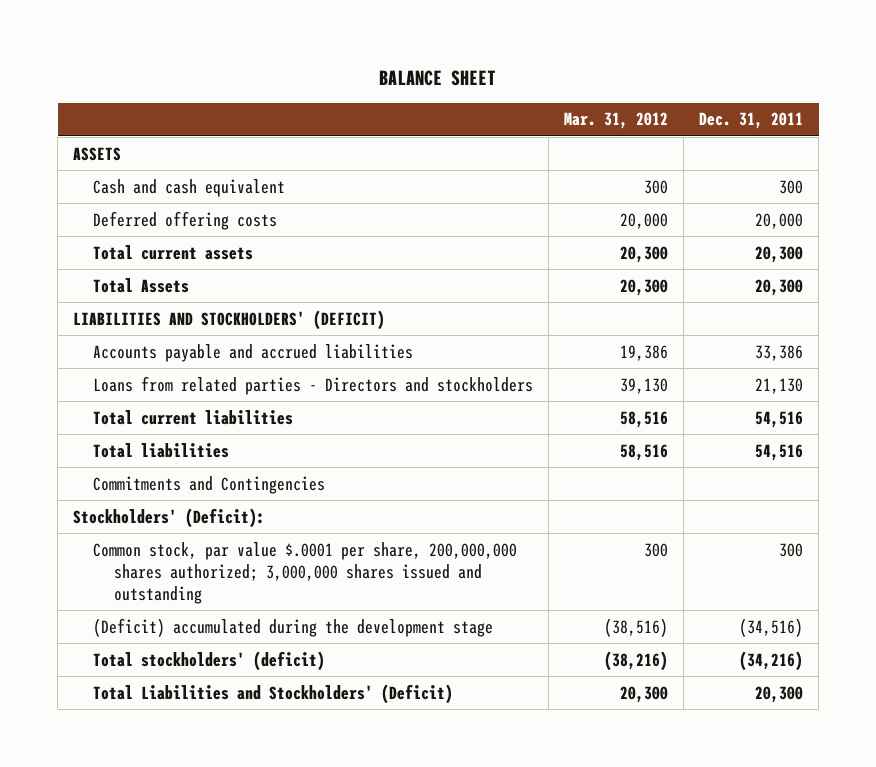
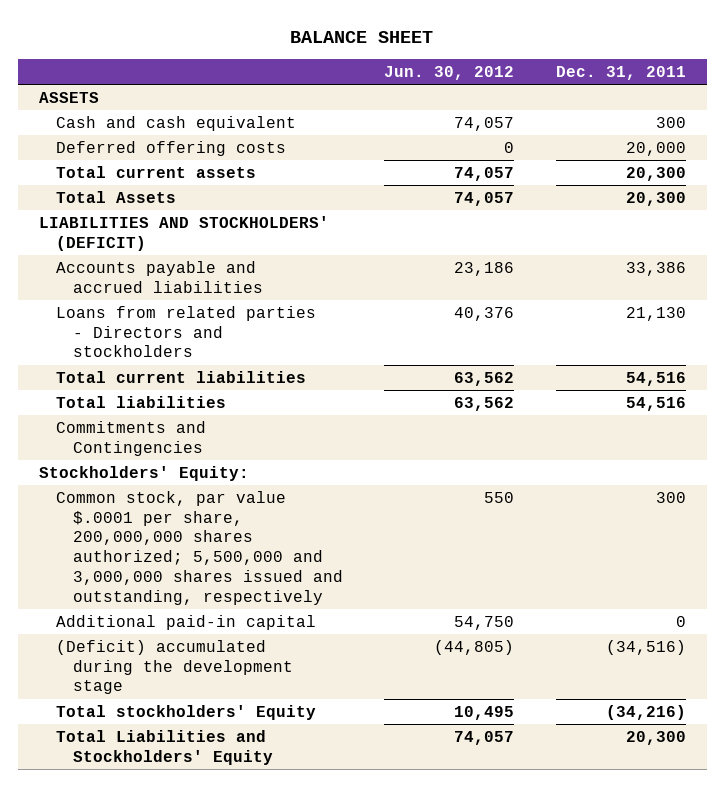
- | Mar. 31, 2012 | Dec. 31, 2011
+ | Jun. 30, 2012 | Dec. 31, 2011
- Stockholders' (Deficit):
- Common stock, par value $.0001 per share, 200,000,000 shares authorized; 3,000,000 shares issued and outstanding | 300 | 300
+ Stockholders' Equity:
+ Common stock, par value $.0001 per share, 200,000,000 shares authorized; 5,500,000 and 3,000,000 shares issued and outstanding, respectively | 550 | 300
+ Additional paid-in capital | 54,750 | 0
- Total stockholders' (deficit) | (38,216) | (34,216)
- Total Liabilities and Stockholders' (Deficit) | 20,300 | 20,300
+ Total stockholders' Equity | 10,495 | (34,216)
+ Total Liabilities and Stockholders' Equity | 74,057 | 20,300

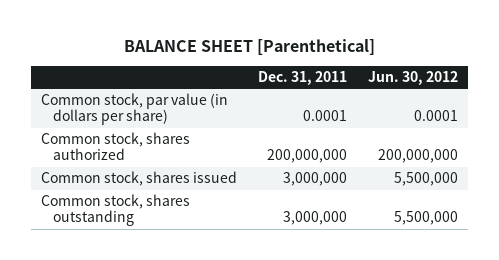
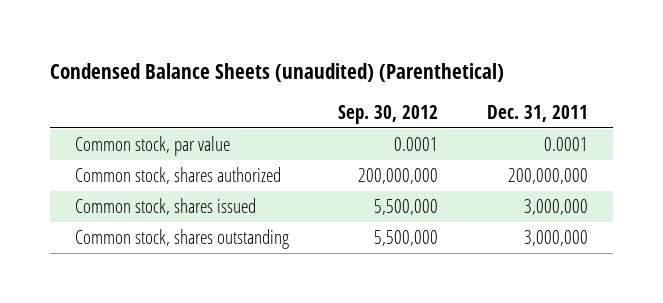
- BALANCE SHEET [Parenthetical]
+ Condensed Balance Sheets (unaudited) (Parenthetical)
- | Dec. 31, 2011 | Jun. 30, 2012
+ | Sep. 30, 2012 | Dec. 31, 2011
- Common stock, par value (in dollars per share) | 0.0001 | 0.0001
+ Common stock, par value | 0.0001 | 0.0001

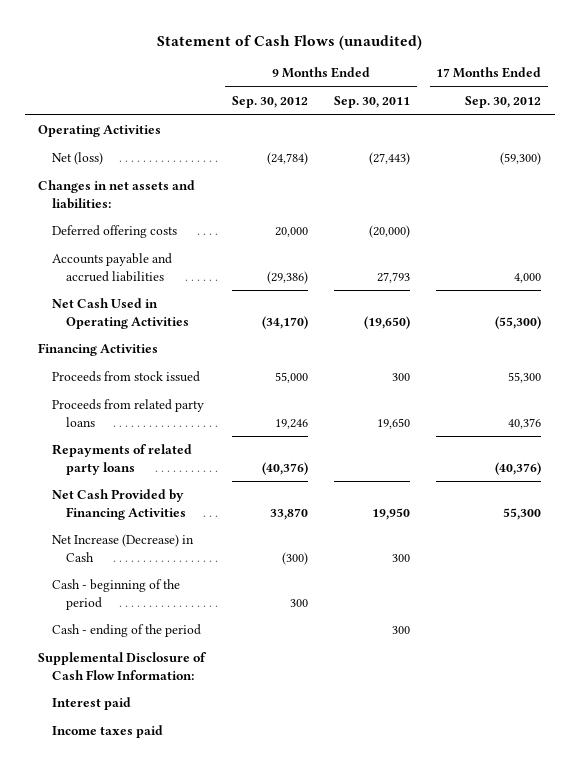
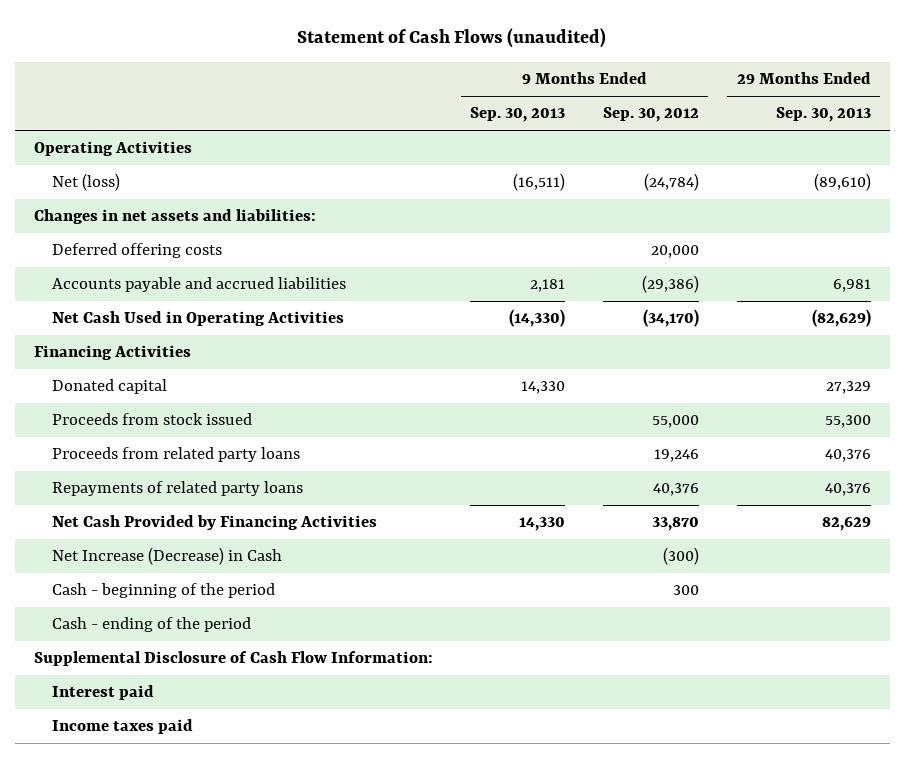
- | 9 Months Ended Sep. 30, 2012 | 9 Months Ended Sep. 30, 2011 | 17 Months Ended Sep. 30, 2012
+ | 9 Months Ended Sep. 30, 2013 | 9 Months Ended Sep. 30, 2012 | 29 Months Ended Sep. 30, 2013
+ Donated capital | 14,330 | | 27,329
- Repayments of related party loans | (40,376) | | (40,376)
+ Repayments of related party loans | | 40,376 | 40,376

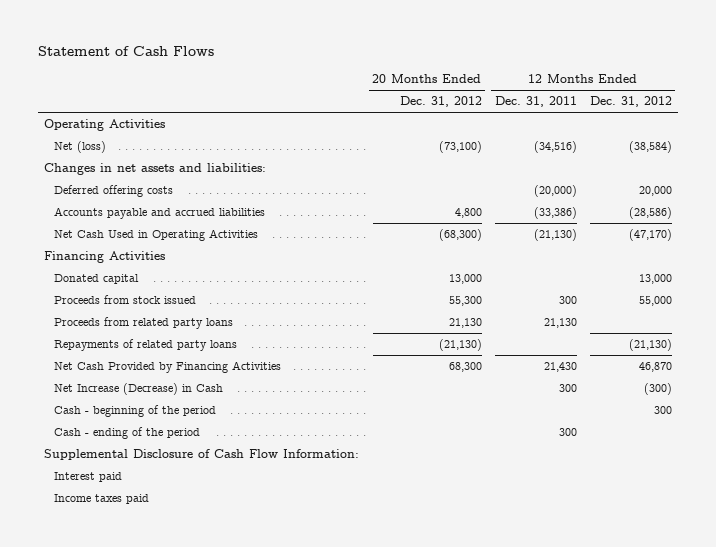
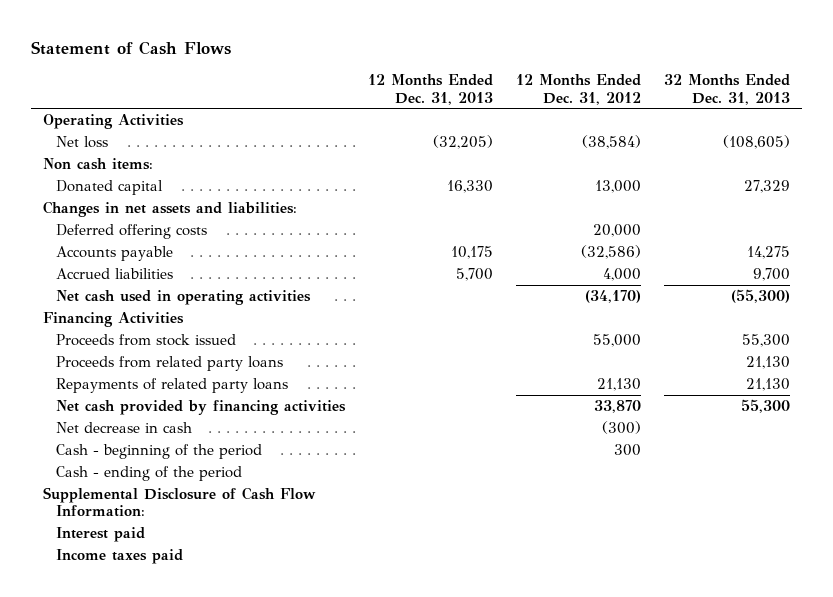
- | 20 Months Ended Dec. 31, 2012 | 12 Months Ended Dec. 31, 2011 | 12 Months Ended Dec. 31, 2012
+ | 12 Months Ended Dec. 31, 2013 | 12 Months Ended Dec. 31, 2012 | 32 Months Ended Dec. 31, 2013
- Net (loss) | (73,100) | (34,516) | (38,584)
+ Net loss | (32,205) | (38,584) | (108,605)
+ Non cash items:
moved up: Donated capital | 16,330 | 13,000 | 27,329
- Accounts payable and accrued liabilities | 4,800 | (33,386) | (28,586)
- Net Cash Used in Operating Activities | (68,300) | (21,130) | (47,170)
+ Accounts payable | 10,175 | (32,586) | 14,275
+ Accrued liabilities | 5,700 | 4,000 | 9,700
+ Net cash used in operating activities | | (34,170) | (55,300)
- Repayments of related party loans | (21,130) | | (21,130)
- Net Cash Provided by Financing Activities | 68,300 | 21,430 | 46,870
- Net Increase (Decrease) in Cash | | 300 | (300)
+ Repayments of related party loans | | 21,130 | 21,130
+ Net cash provided by financing activities | | 33,870 | 55,300
+ Net decrease in cash | | (300) |

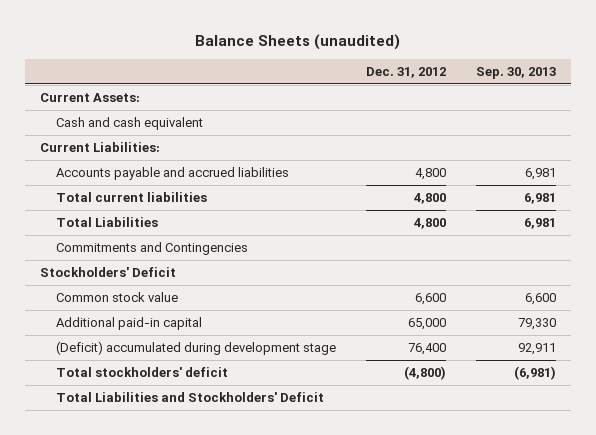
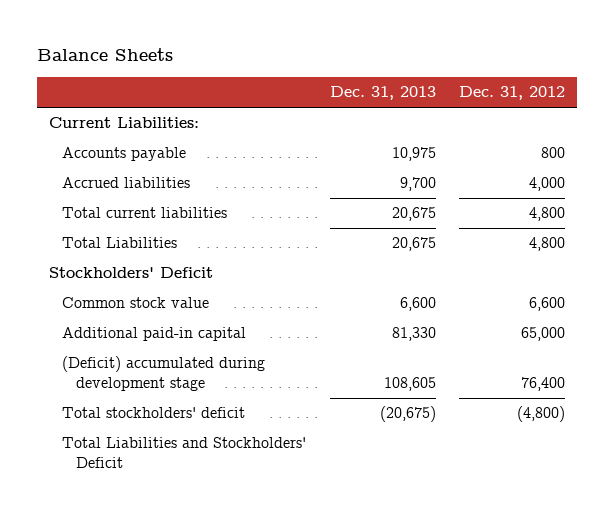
- Balance Sheets (unaudited)
+ Balance Sheets
- | Dec. 31, 2012 | Sep. 30, 2013
+ | Dec. 31, 2013 | Dec. 31, 2012
- Current Assets:
- Cash and cash equivalent
- Accounts payable and accrued liabilities | 4,800 | 6,981
+ Accounts payable | 10,975 | 800
+ Accrued liabilities | 9,700 | 4,000
- Commitments and Contingencies

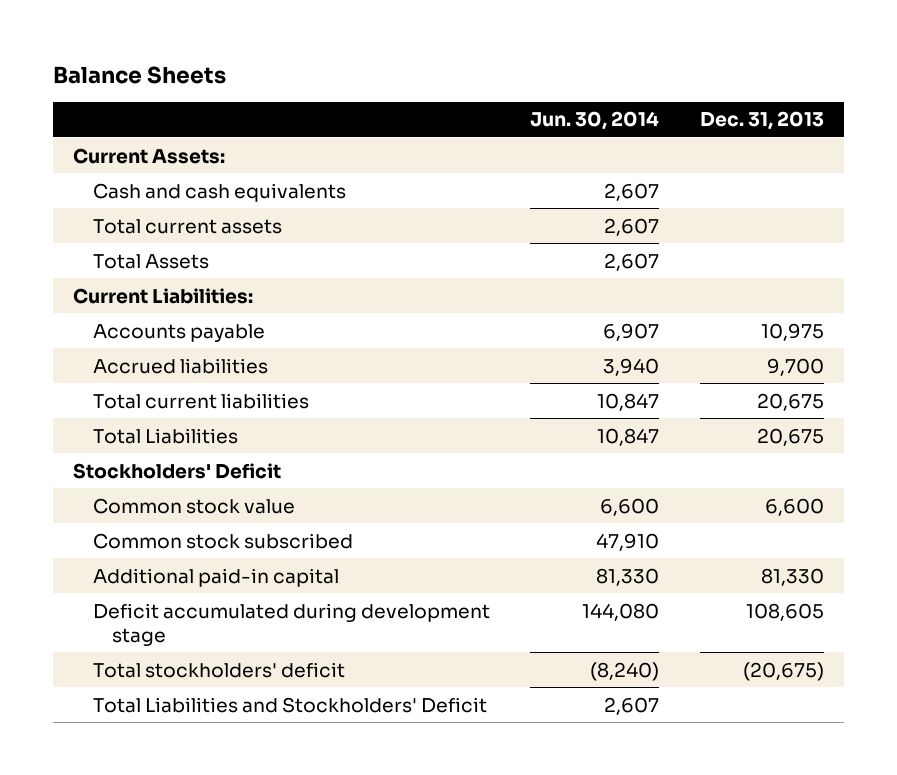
- | Dec. 31, 2013 | Dec. 31, 2012
+ | Jun. 30, 2014 | Dec. 31, 2013
+ Current Assets:
+ Cash and cash equivalents | 2,607 |
+ Total current assets | 2,607 |
+ Total Assets | 2,607 |
+ Common stock subscribed | 47,910 |
- (Deficit) accumulated during development stage | 108,605 | 76,400
+ Deficit accumulated during development stage | 144,080 | 108,605

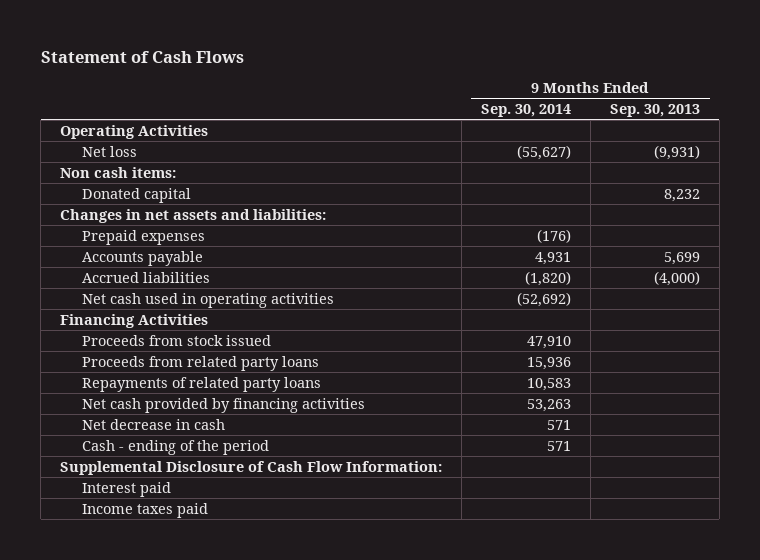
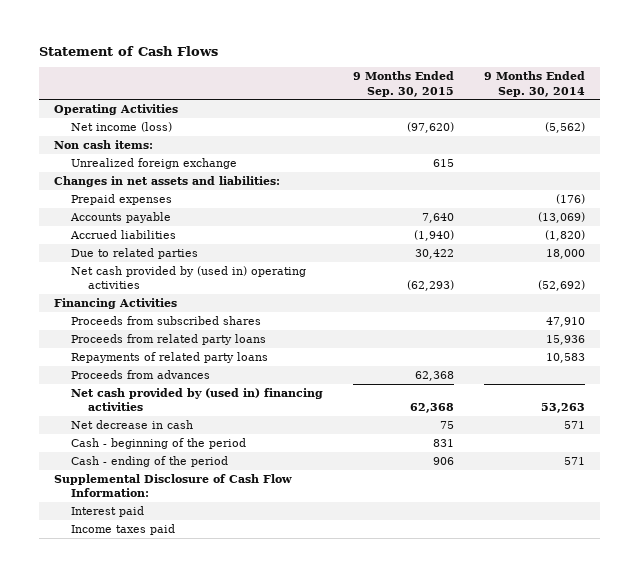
- | 9 Months Ended Sep. 30, 2014 | 9 Months Ended Sep. 30, 2013
+ | 9 Months Ended Sep. 30, 2015 | 9 Months Ended Sep. 30, 2014
- Net loss | (55,627) | (9,931)
+ Net income (loss) | (97,620) | (5,562)
- Donated capital | | 8,232
+ Unrealized foreign exchange | 615 |
- Accounts payable | 4,931 | 5,699
+ Accounts payable | 7,640 | (13,069)
- Net cash used in operating activities | (52,692) |
+ Due to related parties | 30,422 | 18,000
+ Net cash provided by (used in) operating activities | (62,293) | (52,692)
- Proceeds from stock issued | 47,910 |
+ Proceeds from subscribed shares | | 47,910
- Net cash provided by financing activities | 53,263 |
+ Proceeds from advances | 62,368 |
+ Net cash provided by (used in) financing activities | 62,368 | 53,263
+ Cash - beginning of the period | 831 |

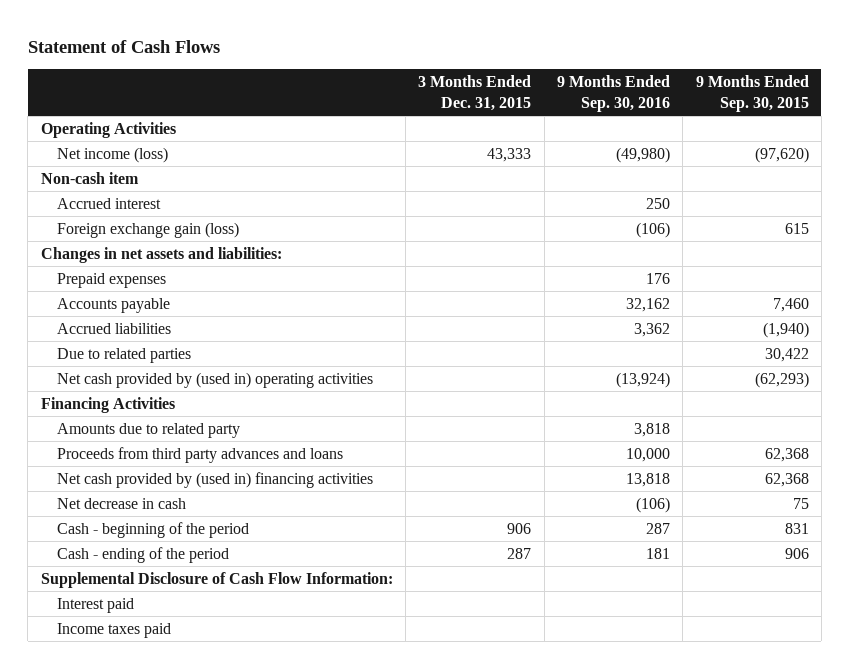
- | 9 Months Ended Sep. 30, 2015 | 9 Months Ended Sep. 30, 2014
+ | 3 Months Ended Dec. 31, 2015 | 9 Months Ended Sep. 30, 2016 | 9 Months Ended Sep. 30, 2015
- Non cash items:
- Unrealized foreign exchange | 615 |
+ Non-cash item
+ Accrued interest | | 250 |
+ Foreign exchange gain (loss) | | (106) | 615
- Accounts payable | 7,640 | (13,069)
+ Accounts payable | | 32,162 | 7,460
- Proceeds from subscribed shares | | 47,910
- Proceeds from related party loans | | 15,936
- Repayments of related party loans | | 10,583
- Proceeds from advances | 62,368 |
+ Amounts due to related party | | 3,818 |
+ Proceeds from third party advances and loans | | 10,000 | 62,368

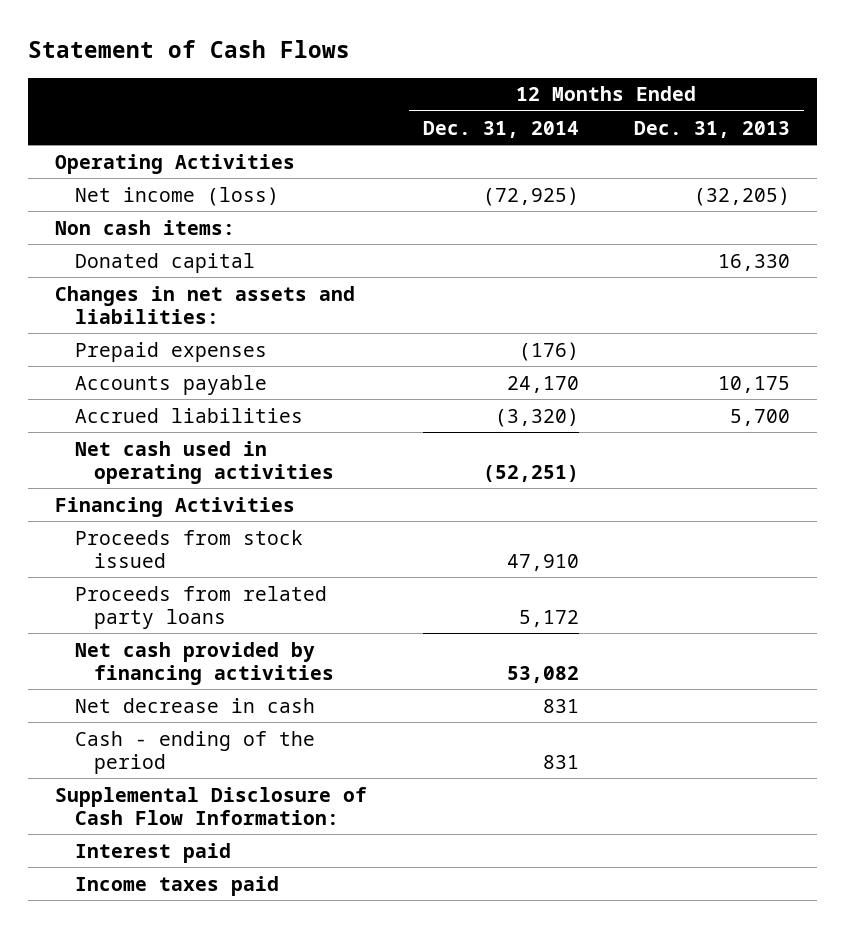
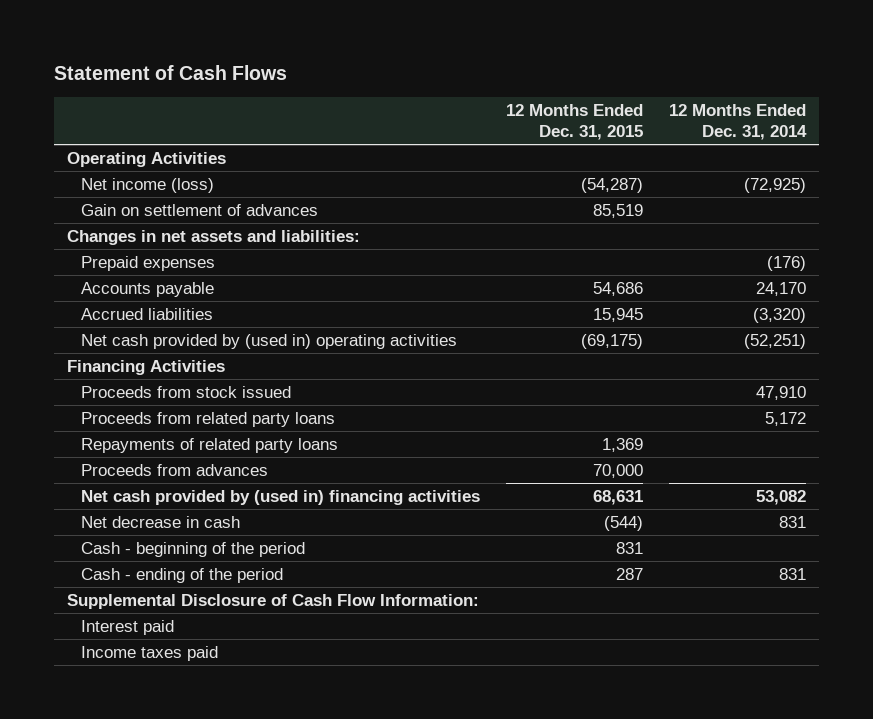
- | 12 Months Ended Dec. 31, 2014 | 12 Months Ended Dec. 31, 2013
+ | 12 Months Ended Dec. 31, 2015 | 12 Months Ended Dec. 31, 2014
- Non cash items:
- Donated capital | | 16,330
+ Gain on settlement of advances | 85,519 |
- Net cash used in operating activities | (52,251) |
+ Net cash provided by (used in) operating activities | (69,175) | (52,251)
- Net cash provided by financing activities | 53,082 |
+ Repayments of related party loans | 1,369 |
+ Proceeds from advances | 70,000 |
+ Net cash provided by (used in) financing activities | 68,631 | 53,082
+ Cash - beginning of the period | 831 |

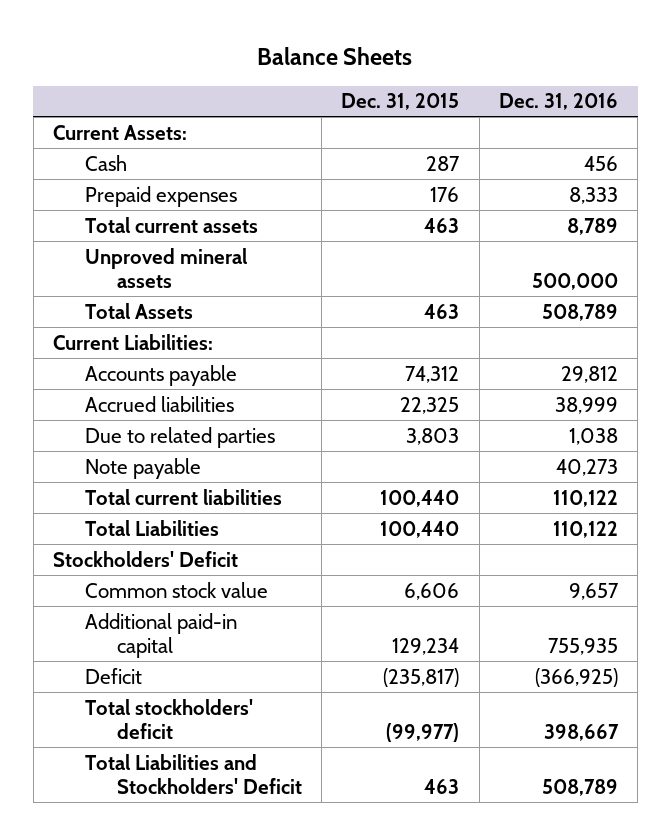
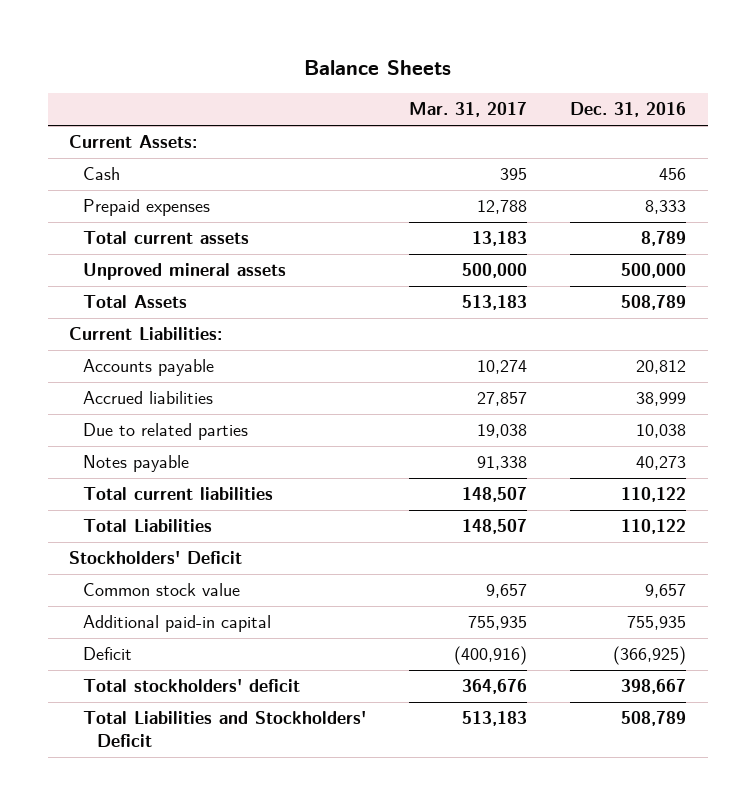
- | Dec. 31, 2015 | Dec. 31, 2016
+ | Mar. 31, 2017 | Dec. 31, 2016
- Accounts payable | 74,312 | 29,812
+ Accounts payable | 10,274 | 20,812
- Due to related parties | 3,803 | 1,038
- Note payable | | 40,273
+ Due to related parties | 19,038 | 10,038
+ Notes payable | 91,338 | 40,273

